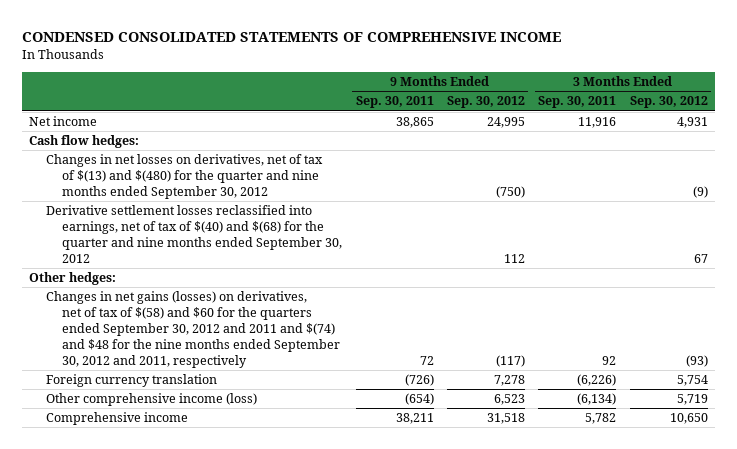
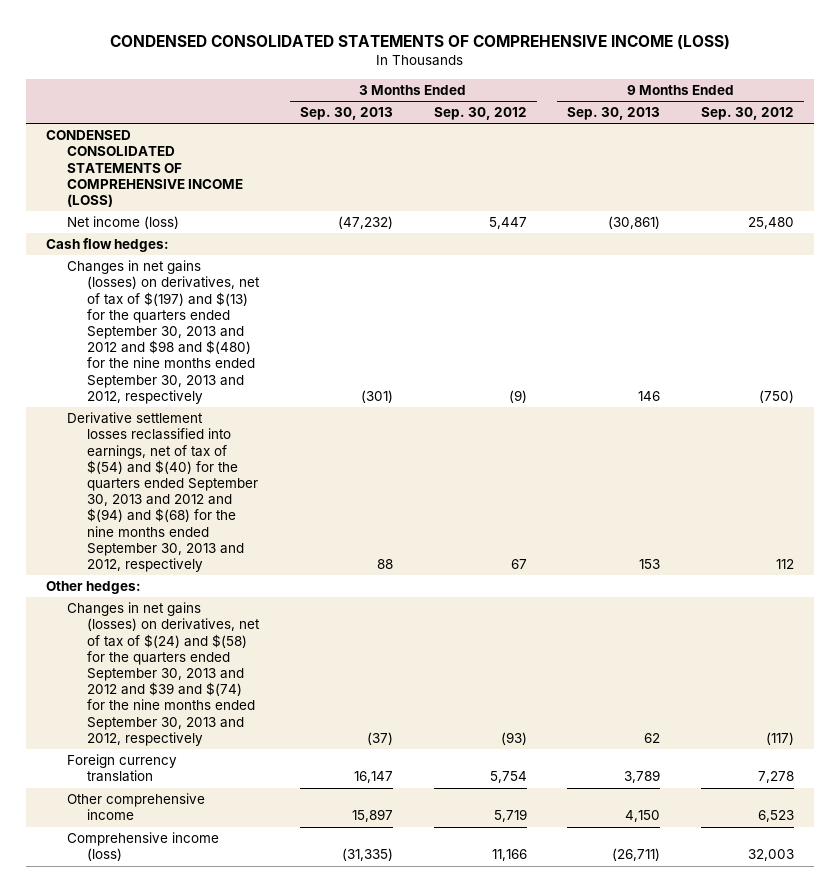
- CONDENSED CONSOLIDATED STATEMENTS OF COMPREHENSIVE INCOME
+ CONDENSED CONSOLIDATED STATEMENTS OF COMPREHENSIVE INCOME (LOSS)
- | 9 Months Ended Sep. 30, 2011 | 9 Months Ended Sep. 30, 2012 | 3 Months Ended Sep. 30, 2011 | 3 Months Ended Sep. 30, 2012
+ | 3 Months Ended Sep. 30, 2013 | 3 Months Ended Sep. 30, 2012 | 9 Months Ended Sep. 30, 2013 | 9 Months Ended Sep. 30, 2012
- Net income | 38,865 | 24,995 | 11,916 | 4,931
+ CONDENSED CONSOLIDATED STATEMENTS OF COMPREHENSIVE INCOME (LOSS)
+ Net income (loss) | (47,232) | 5,447 | (30,861) | 25,480
- Changes in net losses on derivatives, net of tax of $(13) and $(480) for the quarter and nine months ended September 30, 2012 | | (750) | | (9)
- Derivative settlement losses reclassified into earnings, net of tax of $(40) and $(68) for the quarter and nine months ended September 30, 2012 | | 112 | | 67
+ Changes in net gains (losses) on derivatives, net of tax of $(197) and $(13) for the quarters ended September 30, 2013 and 2012 and $98 and $(480) for the nine months ended September 30, 2013 and 2012, respectively | (301) | (9) | 146 | (750)
+ Derivative settlement losses reclassified into earnings, net of tax of $(54) and $(40) for the quarters ended September 30, 2013 and 2012 and $(94) and $(68) for the nine months ended September 30, 2013 and 2012, respectively | 88 | 67 | 153 | 112
- Changes in net gains (losses) on derivatives, net of tax of $(58) and $60 for the quarters ended September 30, 2012 and 2011 and $(74) and $48 for the nine months ended September 30, 2012 and 2011, respectively | 72 | (117) | 92 | (93)
+ Changes in net gains (losses) on derivatives, net of tax of $(24) and $(58) for the quarters ended September 30, 2013 and 2012 and $39 and $(74) for the nine months ended September 30, 2013 and 2012, respectively | (37) | (93) | 62 | (117)
- Other comprehensive income (loss) | (654) | 6,523 | (6,134) | 5,719
- Comprehensive income | 38,211 | 31,518 | 5,782 | 10,650
+ Other comprehensive income | 15,897 | 5,719 | 4,150 | 6,523
+ Comprehensive income (loss) | (31,335) | 11,166 | (26,711) | 32,003

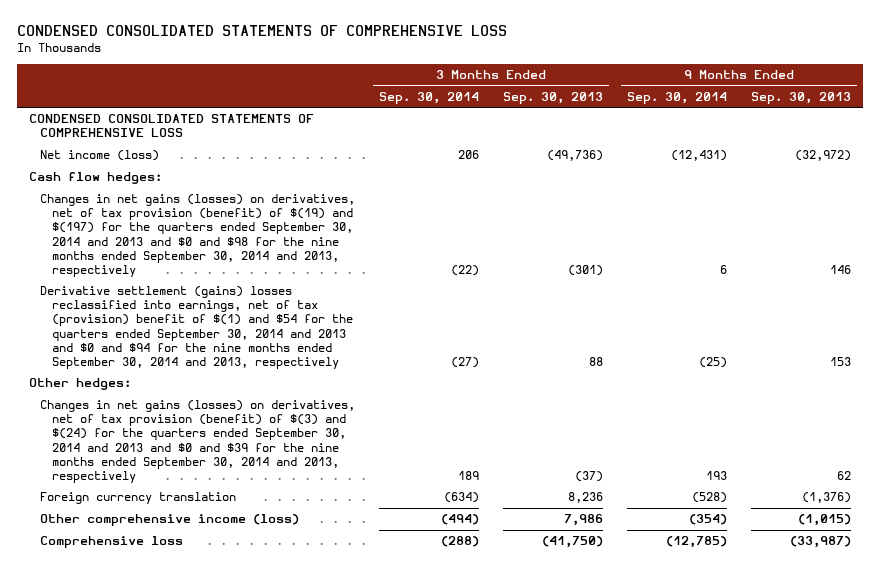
- CONDENSED CONSOLIDATED STATEMENTS OF COMPREHENSIVE INCOME (LOSS)
+ CONDENSED CONSOLIDATED STATEMENTS OF COMPREHENSIVE LOSS
- | 3 Months Ended Sep. 30, 2013 | 3 Months Ended Sep. 30, 2012 | 9 Months Ended Sep. 30, 2013 | 9 Months Ended Sep. 30, 2012
+ | 3 Months Ended Sep. 30, 2014 | 3 Months Ended Sep. 30, 2013 | 9 Months Ended Sep. 30, 2014 | 9 Months Ended Sep. 30, 2013
- CONDENSED CONSOLIDATED STATEMENTS OF COMPREHENSIVE INCOME (LOSS)
- Net income (loss) | (47,232) | 5,447 | (30,861) | 25,480
+ CONDENSED CONSOLIDATED STATEMENTS OF COMPREHENSIVE LOSS
+ Net income (loss) | 206 | (49,736) | (12,431) | (32,972)
- Changes in net gains (losses) on derivatives, net of tax of $(197) and $(13) for the quarters ended September 30, 2013 and 2012 and $98 and $(480) for the nine months ended September 30, 2013 and 2012, respectively | (301) | (9) | 146 | (750)
- Derivative settlement losses reclassified into earnings, net of tax of $(54) and $(40) for the quarters ended September 30, 2013 and 2012 and $(94) and $(68) for the nine months ended September 30, 2013 and 2012, respectively | 88 | 67 | 153 | 112
+ Changes in net gains (losses) on derivatives, net of tax provision (benefit) of $(19) and $(197) for the quarters ended September 30, 2014 and 2013 and $0 and $98 for the nine months ended September 30, 2014 and 2013, respectively | (22) | (301) | 6 | 146
+ Derivative settlement (gains) losses reclassified into earnings, net of tax (provision) benefit of $(1) and $54 for the quarters ended September 30, 2014 and 2013 and $0 and $94 for the nine months ended September 30, 2014 and 2013, respectively | (27) | 88 | (25) | 153
- Changes in net gains (losses) on derivatives, net of tax of $(24) and $(58) for the quarters ended September 30, 2013 and 2012 and $39 and $(74) for the nine months ended September 30, 2013 and 2012, respectively | (37) | (93) | 62 | (117)
- Foreign currency translation | 16,147 | 5,754 | 3,789 | 7,278
- Other comprehensive income | 15,897 | 5,719 | 4,150 | 6,523
- Comprehensive income (loss) | (31,335) | 11,166 | (26,711) | 32,003
+ Changes in net gains (losses) on derivatives, net of tax provision (benefit) of $(3) and $(24) for the quarters ended September 30, 2014 and 2013 and $0 and $39 for the nine months ended September 30, 2014 and 2013, respectively | 189 | (37) | 193 | 62
+ Foreign currency translation | (634) | 8,236 | (528) | (1,376)
+ Other comprehensive income (loss) | (494) | 7,986 | (354) | (1,015)
+ Comprehensive loss | (288) | (41,750) | (12,785) | (33,987)

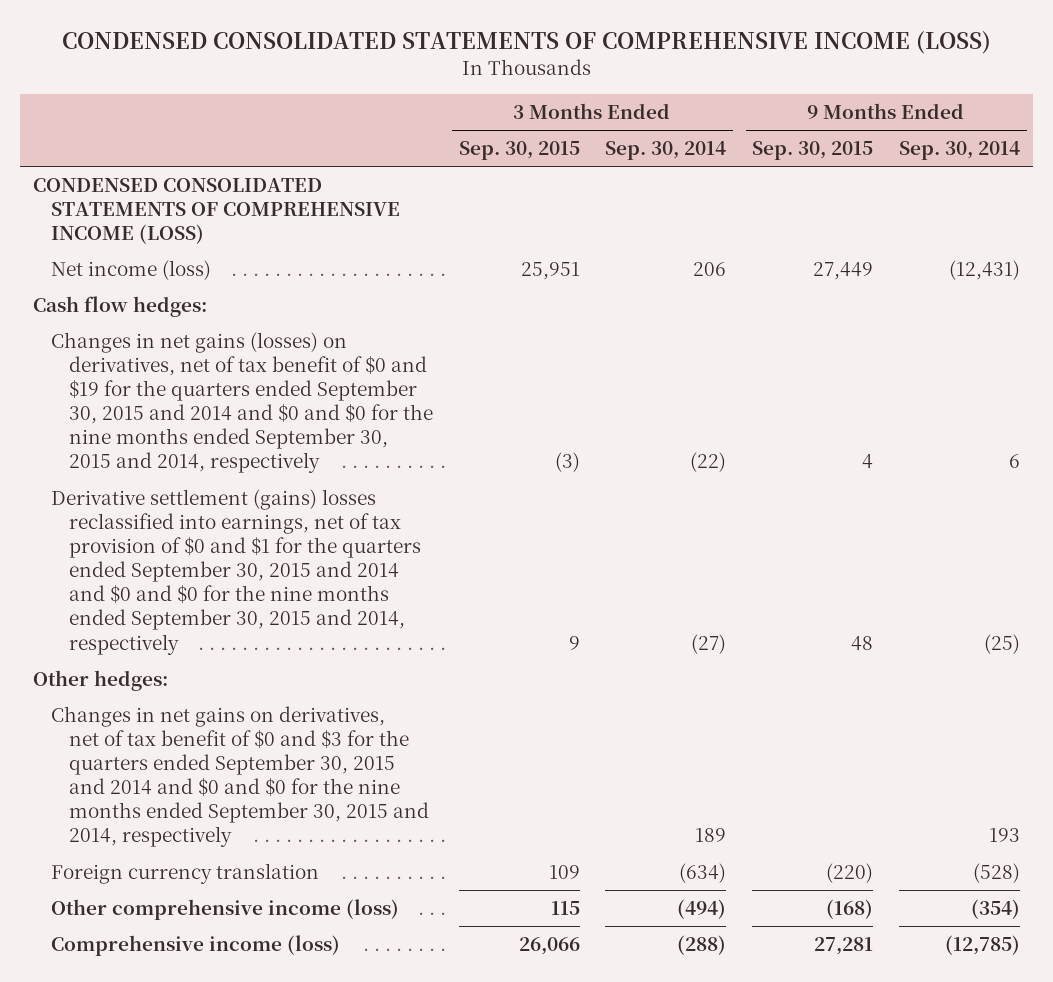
- CONDENSED CONSOLIDATED STATEMENTS OF COMPREHENSIVE LOSS
+ CONDENSED CONSOLIDATED STATEMENTS OF COMPREHENSIVE INCOME (LOSS)
- | 3 Months Ended Sep. 30, 2014 | 3 Months Ended Sep. 30, 2013 | 9 Months Ended Sep. 30, 2014 | 9 Months Ended Sep. 30, 2013
+ | 3 Months Ended Sep. 30, 2015 | 3 Months Ended Sep. 30, 2014 | 9 Months Ended Sep. 30, 2015 | 9 Months Ended Sep. 30, 2014
- CONDENSED CONSOLIDATED STATEMENTS OF COMPREHENSIVE LOSS
+ CONDENSED CONSOLIDATED STATEMENTS OF COMPREHENSIVE INCOME (LOSS)
- Changes in net gains (losses) on derivatives, net of tax provision (benefit) of $(19) and $(197) for the quarters ended September 30, 2014 and 2013 and $0 and $98 for the nine months ended September 30, 2014 and 2013, respectively | (22) | (301) | 6 | 146
- Derivative settlement (gains) losses reclassified into earnings, net of tax (provision) benefit of $(1) and $54 for the quarters ended September 30, 2014 and 2013 and $0 and $94 for the nine months ended September 30, 2014 and 2013, respectively | (27) | 88 | (25) | 153
+ Changes in net gains (losses) on derivatives, net of tax benefit of $0 and $19 for the quarters ended September 30, 2015 and 2014 and $0 and $0 for the nine months ended September 30, 2015 and 2014, respectively | (3) | (22) | 4 | 6
+ Derivative settlement (gains) losses reclassified into earnings, net of tax provision of $0 and $1 for the quarters ended September 30, 2015 and 2014 and $0 and $0 for the nine months ended September 30, 2015 and 2014, respectively | 9 | (27) | 48 | (25)
- Changes in net gains (losses) on derivatives, net of tax provision (benefit) of $(3) and $(24) for the quarters ended September 30, 2014 and 2013 and $0 and $39 for the nine months ended September 30, 2014 and 2013, respectively | 189 | (37) | 193 | 62
+ Changes in net gains on derivatives, net of tax benefit of $0 and $3 for the quarters ended September 30, 2015 and 2014 and $0 and $0 for the nine months ended September 30, 2015 and 2014, respectively | | 189 | | 193
- Comprehensive loss | (288) | (41,750) | (12,785) | (33,987)
+ Comprehensive income (loss) | 26,066 | (288) | 27,281 | (12,785)

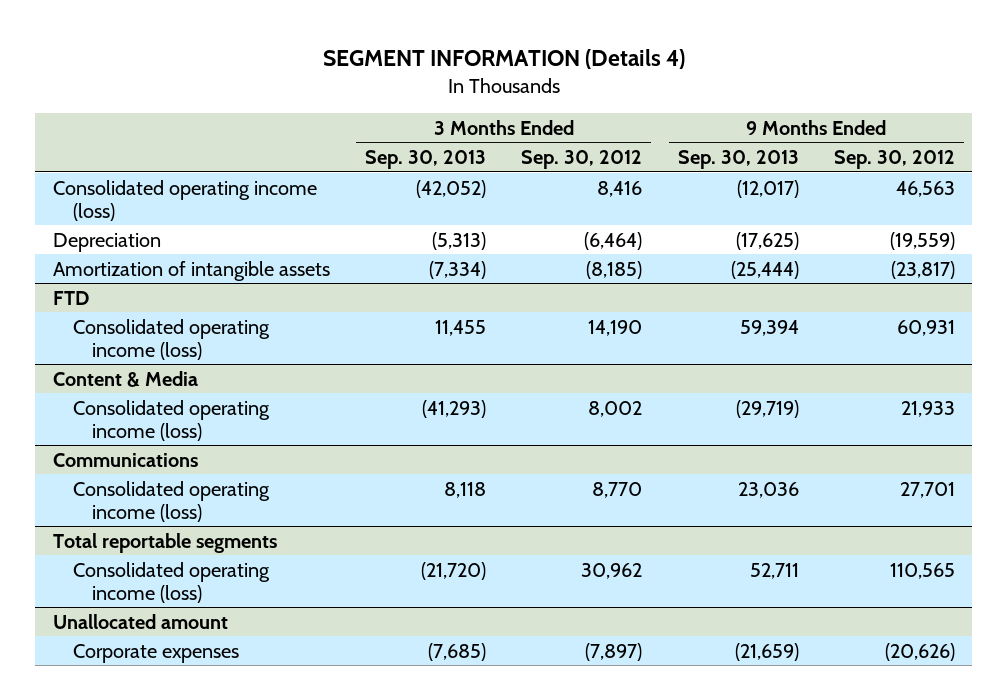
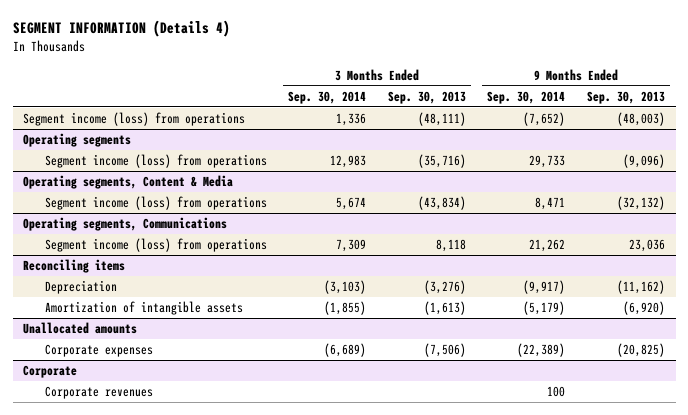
- | 3 Months Ended Sep. 30, 2013 | 3 Months Ended Sep. 30, 2012 | 9 Months Ended Sep. 30, 2013 | 9 Months Ended Sep. 30, 2012
+ | 3 Months Ended Sep. 30, 2014 | 3 Months Ended Sep. 30, 2013 | 9 Months Ended Sep. 30, 2014 | 9 Months Ended Sep. 30, 2013
- Consolidated operating income (loss) | (42,052) | 8,416 | (12,017) | 46,563
- Depreciation | (5,313) | (6,464) | (17,625) | (19,559)
- Amortization of intangible assets | (7,334) | (8,185) | (25,444) | (23,817)
- FTD
- Consolidated operating income (loss) | 11,455 | 14,190 | 59,394 | 60,931
- Content & Media
- Consolidated operating income (loss) | (41,293) | 8,002 | (29,719) | 21,933
- Communications
- Consolidated operating income (loss) | 8,118 | 8,770 | 23,036 | 27,701
- Total reportable segments
- Consolidated operating income (loss) | (21,720) | 30,962 | 52,711 | 110,565
- Unallocated amount
- Corporate expenses | (7,685) | (7,897) | (21,659) | (20,626)
+ Segment income (loss) from operations | 1,336 | (48,111) | (7,652) | (48,003)
+ Operating segments
+ Segment income (loss) from operations | 12,983 | (35,716) | 29,733 | (9,096)
+ Operating segments, Content & Media
+ Segment income (loss) from operations | 5,674 | (43,834) | 8,471 | (32,132)
+ Operating segments, Communications
+ Segment income (loss) from operations | 7,309 | 8,118 | 21,262 | 23,036
+ Reconciling items
+ Depreciation | (3,103) | (3,276) | (9,917) | (11,162)
+ Amortization of intangible assets | (1,855) | (1,613) | (5,179) | (6,920)
+ Unallocated amounts
+ Corporate expenses | (6,689) | (7,506) | (22,389) | (20,825)
+ Corporate
+ Corporate revenues | | | 100 |

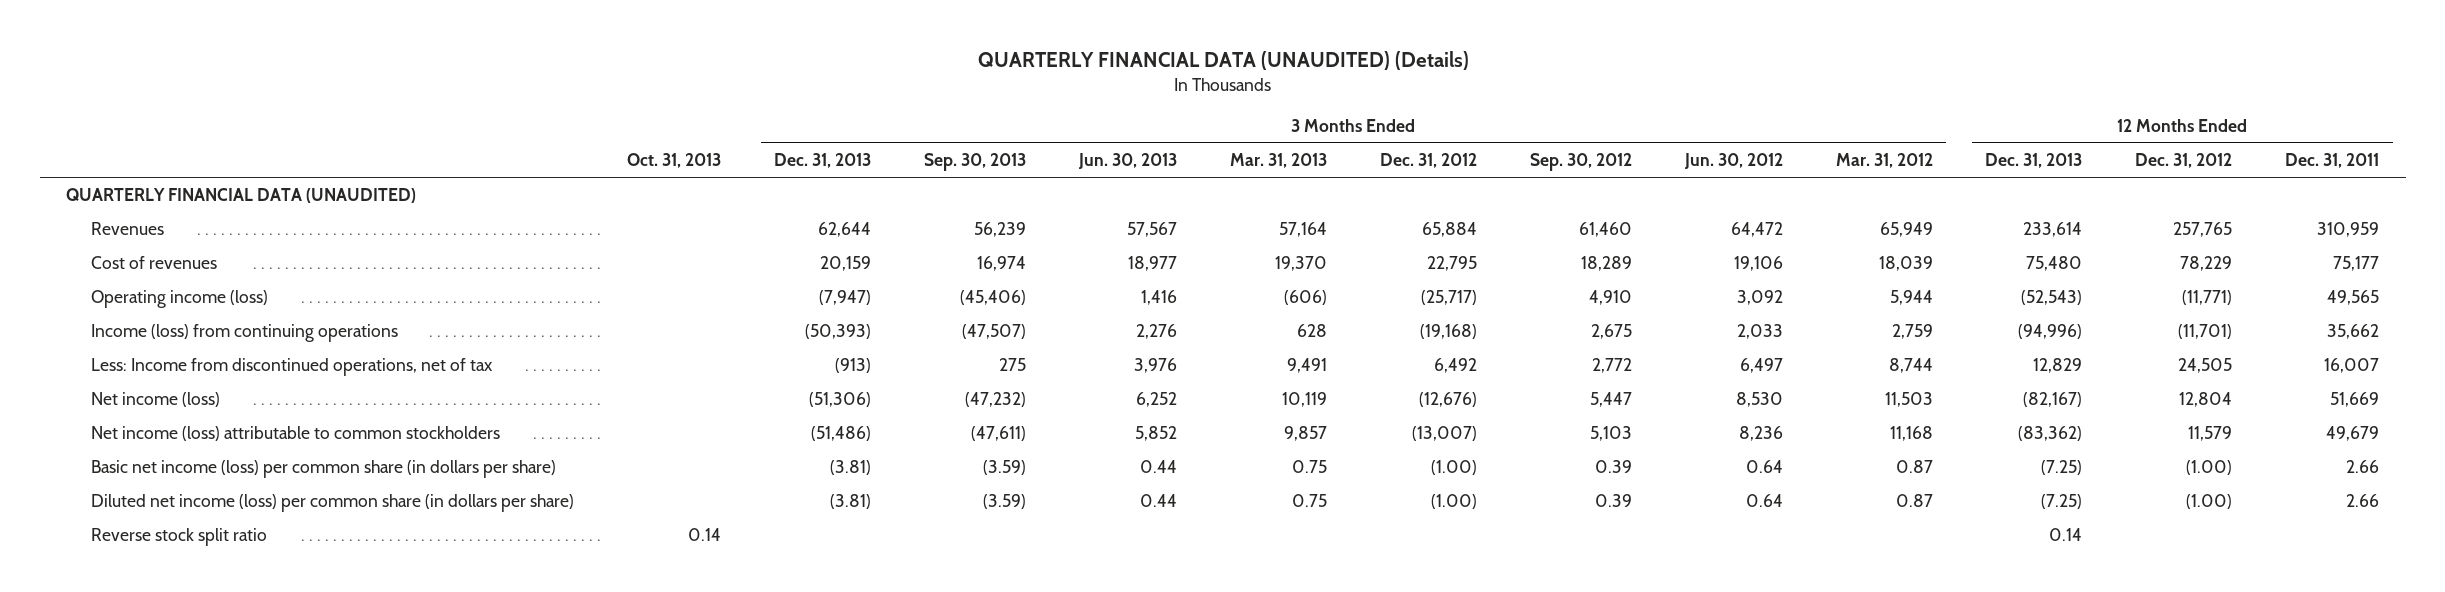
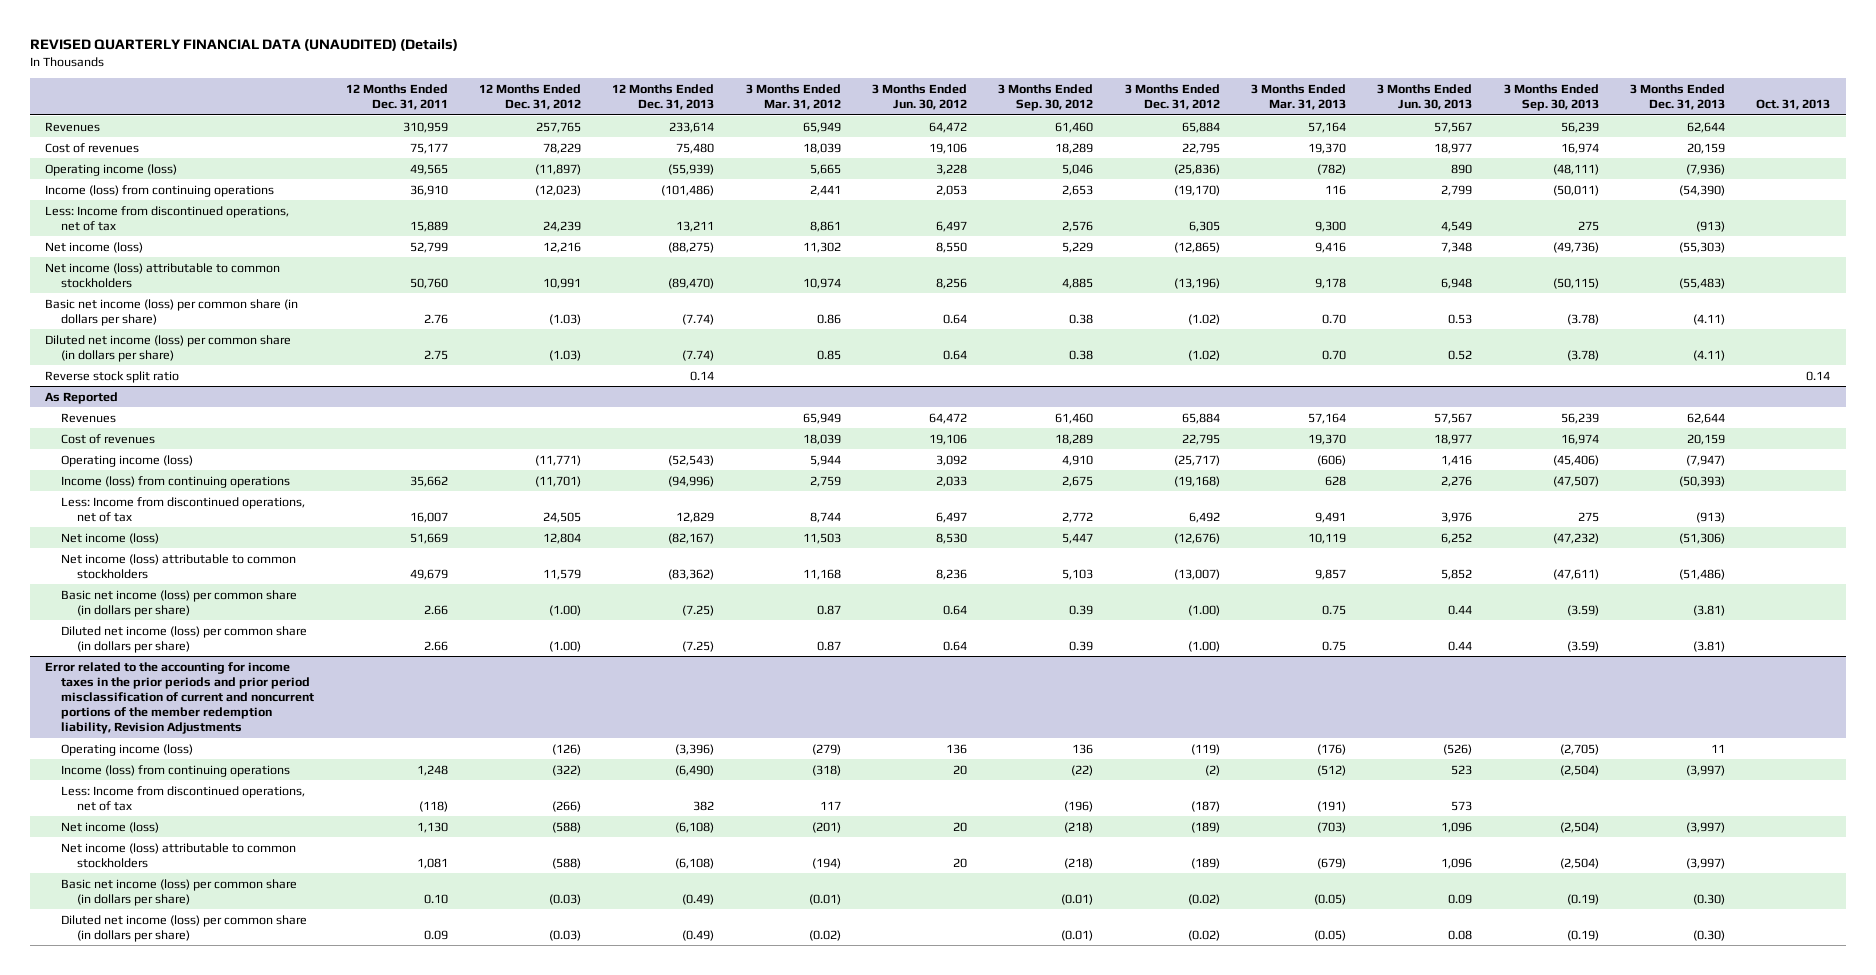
- QUARTERLY FINANCIAL DATA (UNAUDITED) (Details)
+ REVISED QUARTERLY FINANCIAL DATA (UNAUDITED) (Details)
- | Oct. 31, 2013 | 3 Months Ended Dec. 31, 2013 | 3 Months Ended Sep. 30, 2013 | 3 Months Ended Jun. 30, 2013 | 3 Months Ended Mar. 31, 2013 | 3 Months Ended Dec. 31, 2012 | 3 Months Ended Sep. 30, 2012 | 3 Months Ended Jun. 30, 2012 | 3 Months Ended Mar. 31, 2012 | 12 Months Ended Dec. 31, 2013 | 12 Months Ended Dec. 31, 2012 | 12 Months Ended Dec. 31, 2011
+ | 12 Months Ended Dec. 31, 2011 | 12 Months Ended Dec. 31, 2012 | 12 Months Ended Dec. 31, 2013 | 3 Months Ended Mar. 31, 2012 | 3 Months Ended Jun. 30, 2012 | 3 Months Ended Sep. 30, 2012 | 3 Months Ended Dec. 31, 2012 | 3 Months Ended Mar. 31, 2013 | 3 Months Ended Jun. 30, 2013 | 3 Months Ended Sep. 30, 2013 | 3 Months Ended Dec. 31, 2013 | Oct. 31, 2013
- QUARTERLY FINANCIAL DATA (UNAUDITED)
- Operating income (loss) | | (7,947) | (45,406) | 1,416 | (606) | (25,717) | 4,910 | 3,092 | 5,944 | (52,543) | (11,771) | 49,565
+ Operating income (loss) | 49,565 | (11,897) | (55,939) | 5,665 | 3,228 | 5,046 | (25,836) | (782) | 890 | (48,111) | (7,936) |
+ Income (loss) from continuing operations | 36,910 | (12,023) | (101,486) | 2,441 | 2,053 | 2,653 | (19,170) | 116 | 2,799 | (50,011) | (54,390) |
+ Less: Income from discontinued operations, net of tax | 15,889 | 24,239 | 13,211 | 8,861 | 6,497 | 2,576 | 6,305 | 9,300 | 4,549 | 275 | (913) |
+ Net income (loss) | 52,799 | 12,216 | (88,275) | 11,302 | 8,550 | 5,229 | (12,865) | 9,416 | 7,348 | (49,736) | (55,303) |
+ Net income (loss) attributable to common stockholders | 50,760 | 10,991 | (89,470) | 10,974 | 8,256 | 4,885 | (13,196) | 9,178 | 6,948 | (50,115) | (55,483) |
+ Basic net income (loss) per common share (in dollars per share) | 2.76 | (1.03) | (7.74) | 0.86 | 0.64 | 0.38 | (1.02) | 0.70 | 0.53 | (3.78) | (4.11) |
+ Diluted net income (loss) per common share (in dollars per share) | 2.75 | (1.03) | (7.74) | 0.85 | 0.64 | 0.38 | (1.02) | 0.70 | 0.52 | (3.78) | (4.11) |
moved up: Reverse stock split ratio | | | 0.14 | | | | | | | | | 0.14
+ As Reported
+ Revenues | | | | 65,949 | 64,472 | 61,460 | 65,884 | 57,164 | 57,567 | 56,239 | 62,644 |
+ Cost of revenues | | | | 18,039 | 19,106 | 18,289 | 22,795 | 19,370 | 18,977 | 16,974 | 20,159 |
+ Operating income (loss) | | (11,771) | (52,543) | 5,944 | 3,092 | 4,910 | (25,717) | (606) | 1,416 | (45,406) | (7,947) |
+ Error related to the accounting for income taxes in the prior periods and prior period misclassification of current and noncurrent portions of the member redemption liability, Revision Adjustments
+ Operating income (loss) | | (126) | (3,396) | (279) | 136 | 136 | (119) | (176) | (526) | (2,705) | 11 |
+ Income (loss) from continuing operations | 1,248 | (322) | (6,490) | (318) | 20 | (22) | (2) | (512) | 523 | (2,504) | (3,997) |
+ Less: Income from discontinued operations, net of tax | (118) | (266) | 382 | 117 | | (196) | (187) | (191) | 573 | | |
+ Net income (loss) | 1,130 | (588) | (6,108) | (201) | 20 | (218) | (189) | (703) | 1,096 | (2,504) | (3,997) |
+ Net income (loss) attributable to common stockholders | 1,081 | (588) | (6,108) | (194) | 20 | (218) | (189) | (679) | 1,096 | (2,504) | (3,997) |
+ Basic net income (loss) per common share (in dollars per share) | 0.10 | (0.03) | (0.49) | (0.01) | | (0.01) | (0.02) | (0.05) | 0.09 | (0.19) | (0.30) |
+ Diluted net income (loss) per common share (in dollars per share) | 0.09 | (0.03) | (0.49) | (0.02) | | (0.01) | (0.02) | (0.05) | 0.08 | (0.19) | (0.30) |

